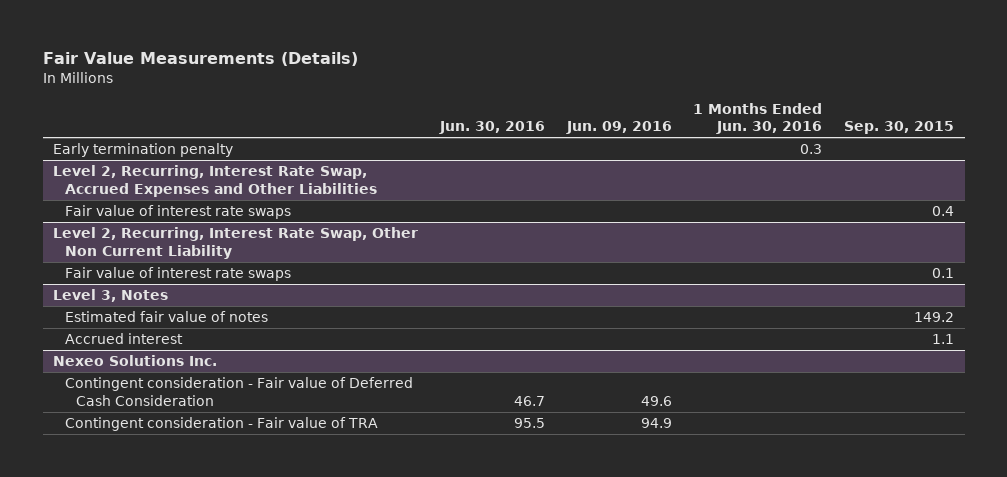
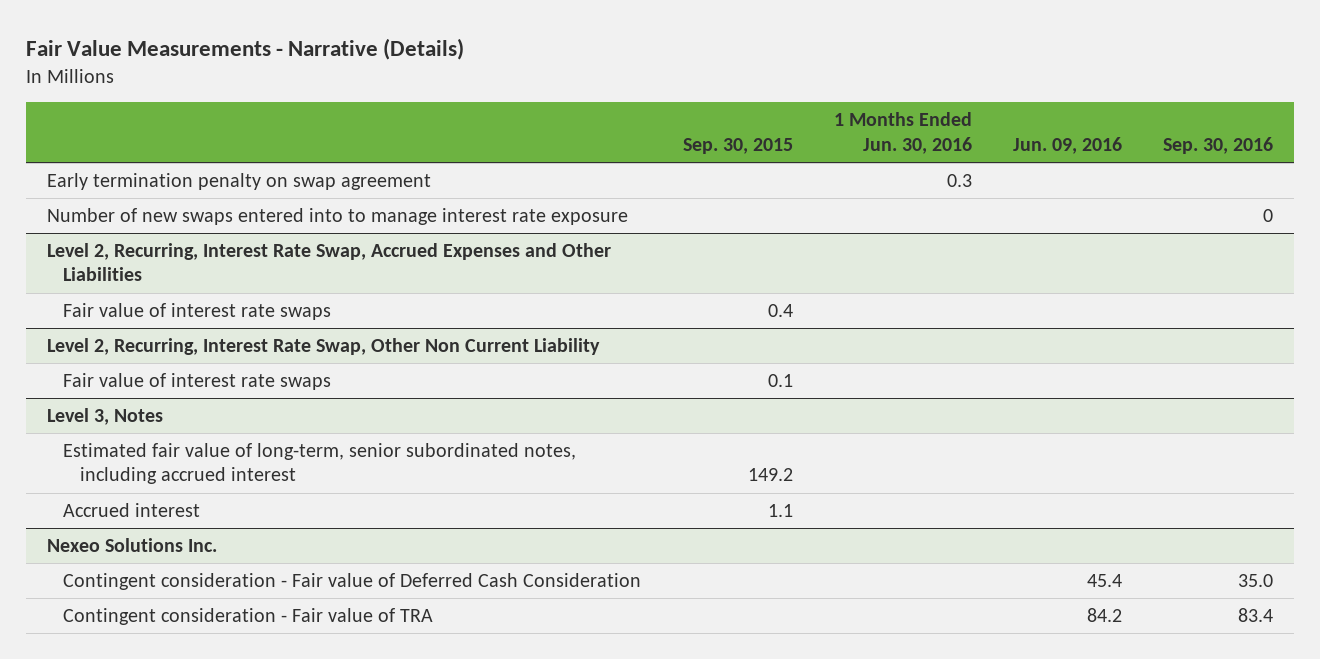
- Fair Value Measurements (Details)
+ Fair Value Measurements - Narrative (Details)
- | Jun. 30, 2016 | Jun. 09, 2016 | 1 Months Ended Jun. 30, 2016 | Sep. 30, 2015
+ | Sep. 30, 2015 | 1 Months Ended Jun. 30, 2016 | Jun. 09, 2016 | Sep. 30, 2016
- Early termination penalty | | | 0.3 |
+ Early termination penalty on swap agreement | | 0.3 | |
+ Number of new swaps entered into to manage interest rate exposure | | | | 0
@ Level 3, Notes
- Estimated fair value of notes | | | | 149.2
+ Estimated fair value of long-term, senior subordinated notes, including accrued interest | 149.2 | | |
@ Nexeo Solutions Inc.
- Contingent consideration - Fair value of Deferred Cash Consideration | 46.7 | 49.6 | |
- Contingent consideration - Fair value of TRA | 95.5 | 94.9 | |
+ Contingent consideration - Fair value of Deferred Cash Consideration | | | 45.4 | 35.0
+ Contingent consideration - Fair value of TRA | | | 84.2 | 83.4

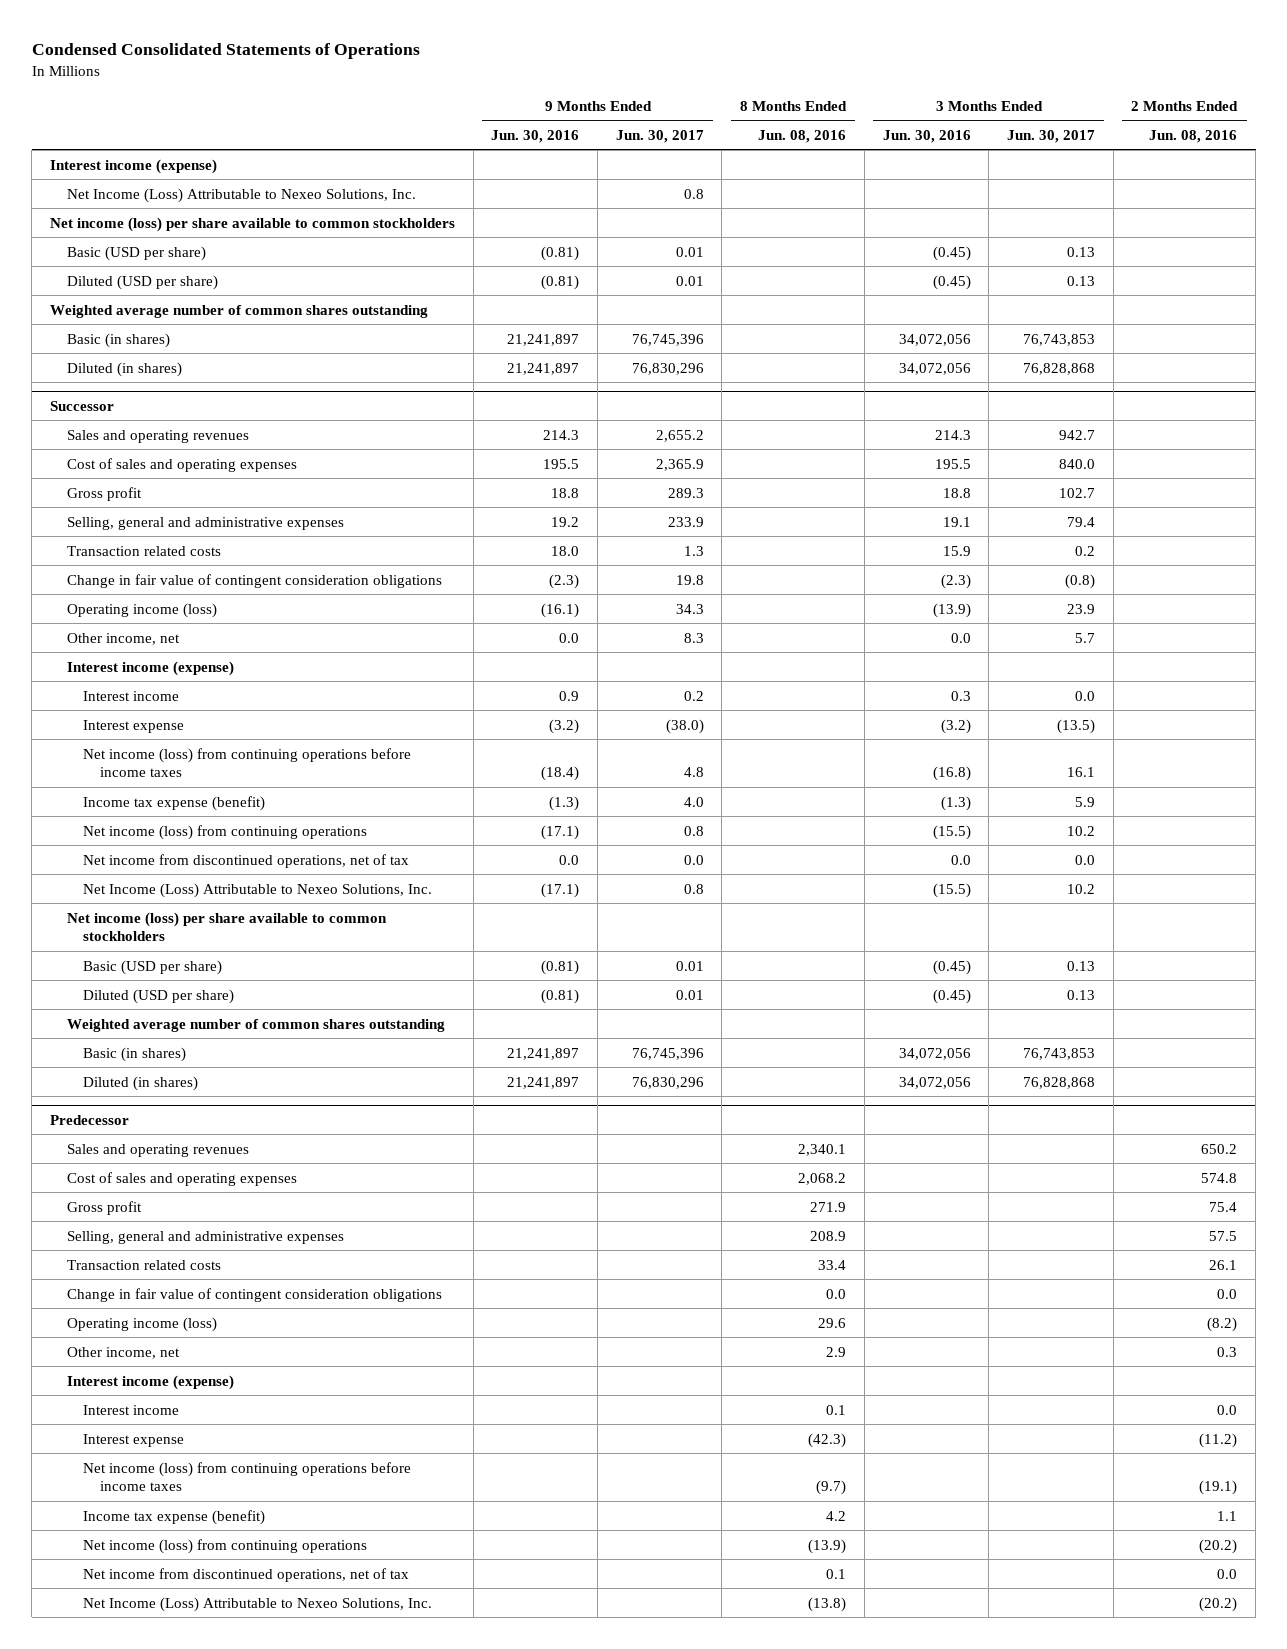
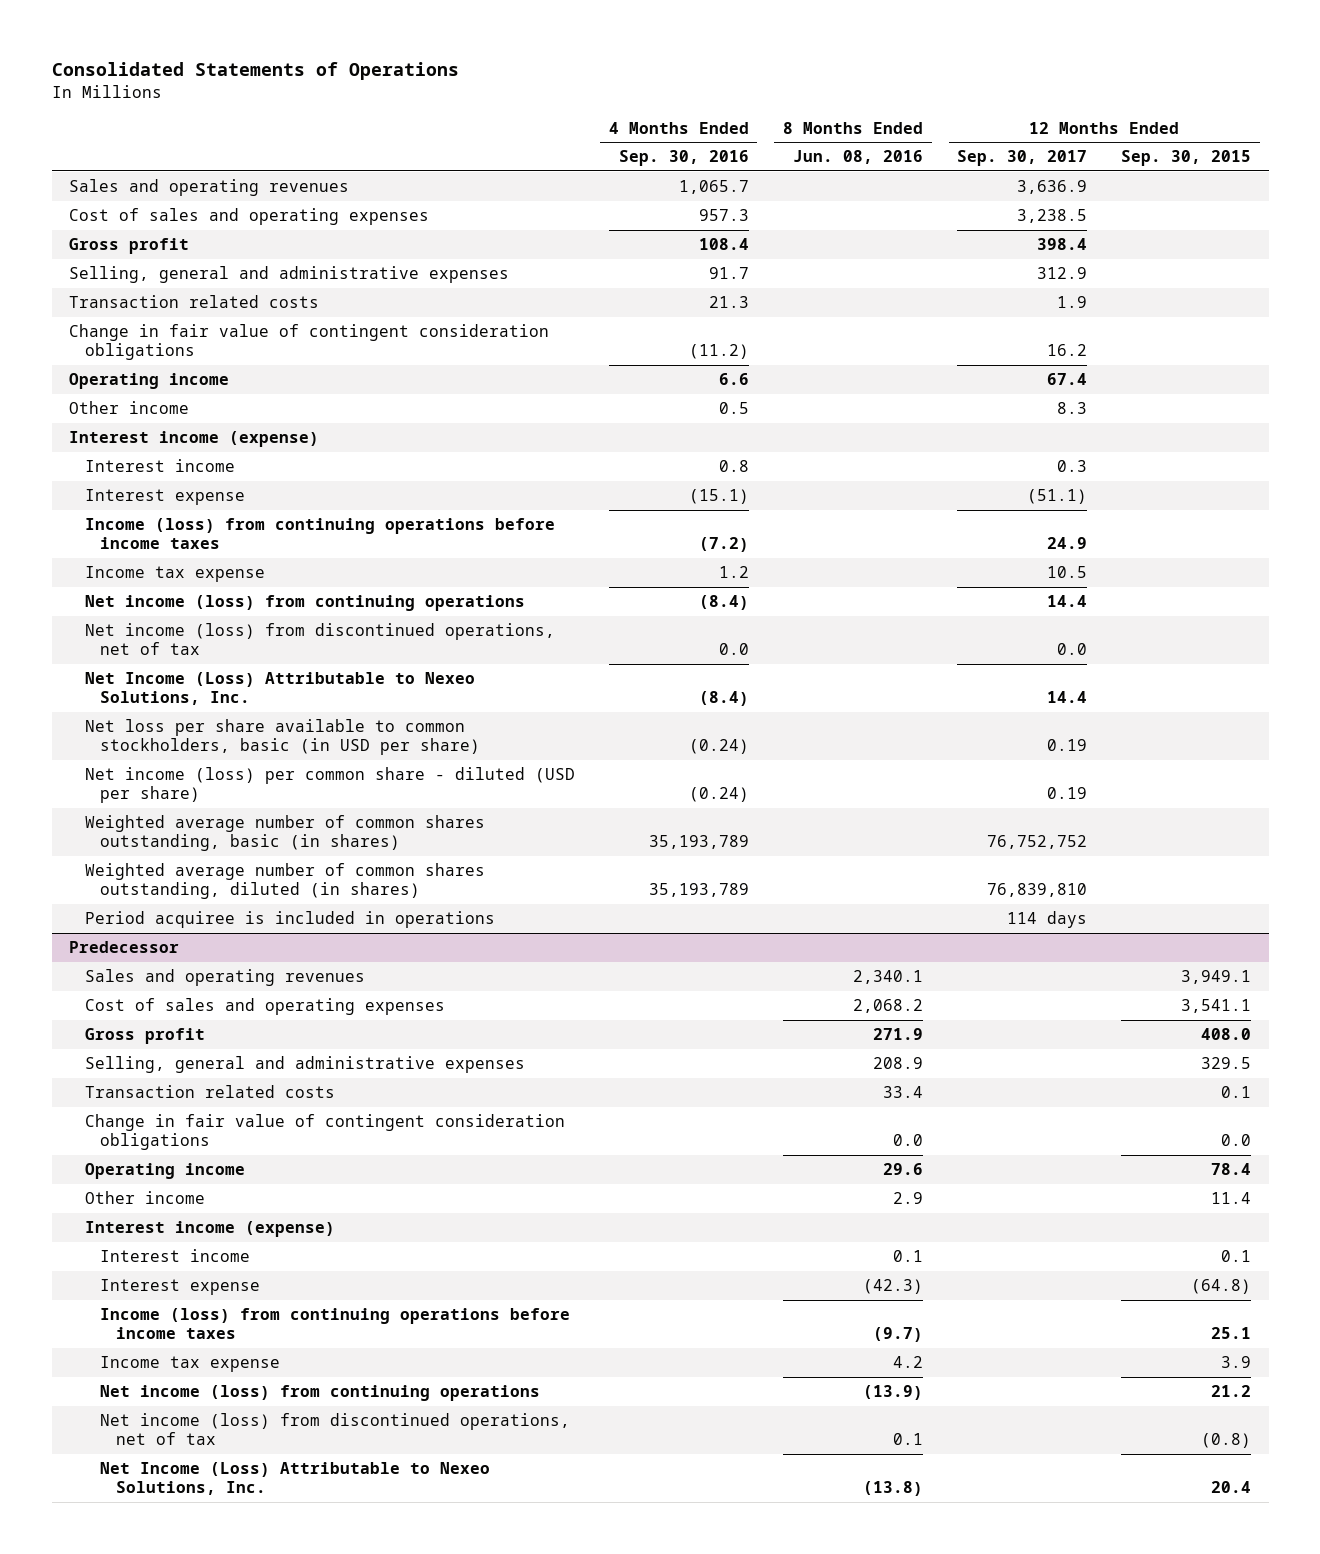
- Condensed Consolidated Statements of Operations
+ Consolidated Statements of Operations
- | 9 Months Ended Jun. 30, 2016 | 9 Months Ended Jun. 30, 2017 | 8 Months Ended Jun. 08, 2016 | 3 Months Ended Jun. 30, 2016 | 3 Months Ended Jun. 30, 2017 | 2 Months Ended Jun. 08, 2016
+ | 4 Months Ended Sep. 30, 2016 | 8 Months Ended Jun. 08, 2016 | 12 Months Ended Sep. 30, 2017 | 12 Months Ended Sep. 30, 2015
+ Sales and operating revenues | 1,065.7 | | 3,636.9 |
+ Cost of sales and operating expenses | 957.3 | | 3,238.5 |
+ Gross profit | 108.4 | | 398.4 |
+ Selling, general and administrative expenses | 91.7 | | 312.9 |
+ Transaction related costs | 21.3 | | 1.9 |
+ Change in fair value of contingent consideration obligations | (11.2) | | 16.2 |
+ Operating income | 6.6 | | 67.4 |
+ Other income | 0.5 | | 8.3 |
+ Interest income | 0.8 | | 0.3 |
+ Interest expense | (15.1) | | (51.1) |
+ Income (loss) from continuing operations before income taxes | (7.2) | | 24.9 |
+ Income tax expense | 1.2 | | 10.5 |
+ Net income (loss) from continuing operations | (8.4) | | 14.4 |
+ Net income (loss) from discontinued operations, net of tax | 0.0 | | 0.0 |
- Net income (loss) per share available to common stockholders
- Basic (USD per share) | (0.81) | 0.01 | | (0.45) | 0.13 |
- Diluted (USD per share) | (0.81) | 0.01 | | (0.45) | 0.13 |
- Weighted average number of common shares outstanding
- Basic (in shares) | 21,241,897 | 76,745,396 | | 34,072,056 | 76,743,853 |
- Diluted (in shares) | 21,241,897 | 76,830,296 | | 34,072,056 | 76,828,868 |
- Successor
- Sales and operating revenues | 214.3 | 2,655.2 | | 214.3 | 942.7 |
- Cost of sales and operating expenses | 195.5 | 2,365.9 | | 195.5 | 840.0 |
- Gross profit | 18.8 | 289.3 | | 18.8 | 102.7 |
- Selling, general and administrative expenses | 19.2 | 233.9 | | 19.1 | 79.4 |
- Transaction related costs | 18.0 | 1.3 | | 15.9 | 0.2 |
- Change in fair value of contingent consideration obligations | (2.3) | 19.8 | | (2.3) | (0.8) |
- Operating income (loss) | (16.1) | 34.3 | | (13.9) | 23.9 |
- Other income, net | 0.0 | 8.3 | | 0.0 | 5.7 |
- Interest income (expense)
- Interest income | 0.9 | 0.2 | | 0.3 | 0.0 |
- Interest expense | (3.2) | (38.0) | | (3.2) | (13.5) |
- Net income (loss) from continuing operations before income taxes | (18.4) | 4.8 | | (16.8) | 16.1 |
- Income tax expense (benefit) | (1.3) | 4.0 | | (1.3) | 5.9 |
- Net income (loss) from continuing operations | (17.1) | 0.8 | | (15.5) | 10.2 |
- Net income from discontinued operations, net of tax | 0.0 | 0.0 | | 0.0 | 0.0 |
- Net Income (Loss) Attributable to Nexeo Solutions, Inc. | (17.1) | 0.8 | | (15.5) | 10.2 |
- Net income (loss) per share available to common stockholders
- Basic (USD per share) | (0.81) | 0.01 | | (0.45) | 0.13 |
- Diluted (USD per share) | (0.81) | 0.01 | | (0.45) | 0.13 |
- Weighted average number of common shares outstanding
- Basic (in shares) | 21,241,897 | 76,745,396 | | 34,072,056 | 76,743,853 |
- Diluted (in shares) | 21,241,897 | 76,830,296 | | 34,072,056 | 76,828,868 |
+ Net loss per share available to common stockholders, basic (in USD per share) | (0.24) | | 0.19 |
+ Net income (loss) per common share - diluted (USD per share) | (0.24) | | 0.19 |
+ Weighted average number of common shares outstanding, basic (in shares) | 35,193,789 | | 76,752,752 |
+ Weighted average number of common shares outstanding, diluted (in shares) | 35,193,789 | | 76,839,810 |
+ Period acquiree is included in operations | | | 114 days |
@ Predecessor
- Operating income (loss) | | | 29.6 | | | (8.2)
- Other income, net | | | 2.9 | | | 0.3
+ Operating income | | 29.6 | | 78.4
+ Other income | | 2.9 | | 11.4
- Net income (loss) from continuing operations before income taxes | | | (9.7) | | | (19.1)
- Income tax expense (benefit) | | | 4.2 | | | 1.1
+ Income (loss) from continuing operations before income taxes | | (9.7) | | 25.1
+ Income tax expense | | 4.2 | | 3.9
- Net income from discontinued operations, net of tax | | | 0.1 | | | 0.0
+ Net income (loss) from discontinued operations, net of tax | | 0.1 | | (0.8)

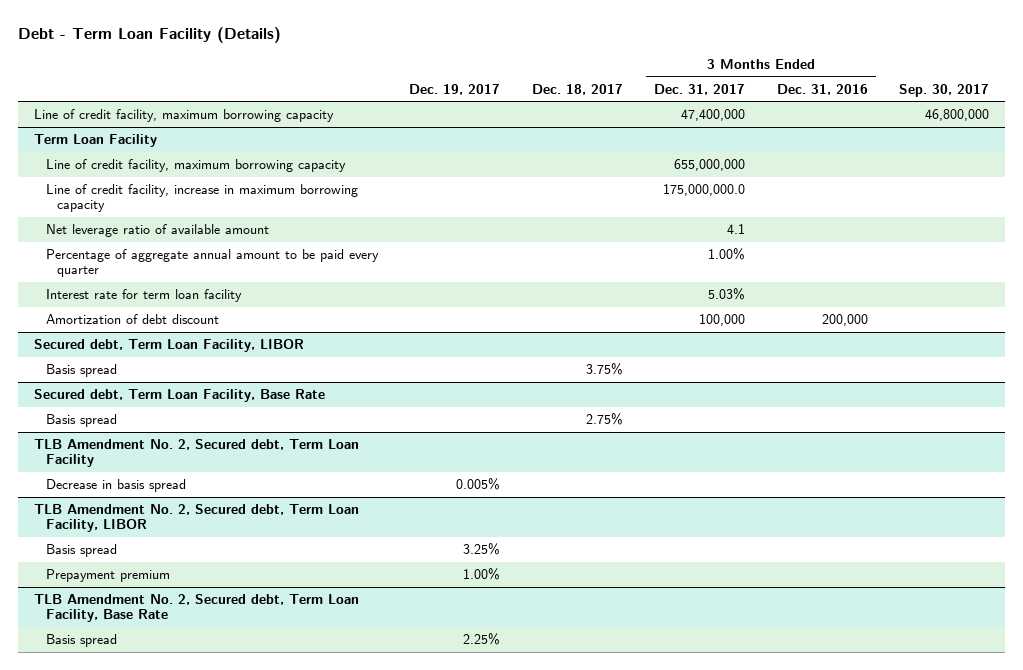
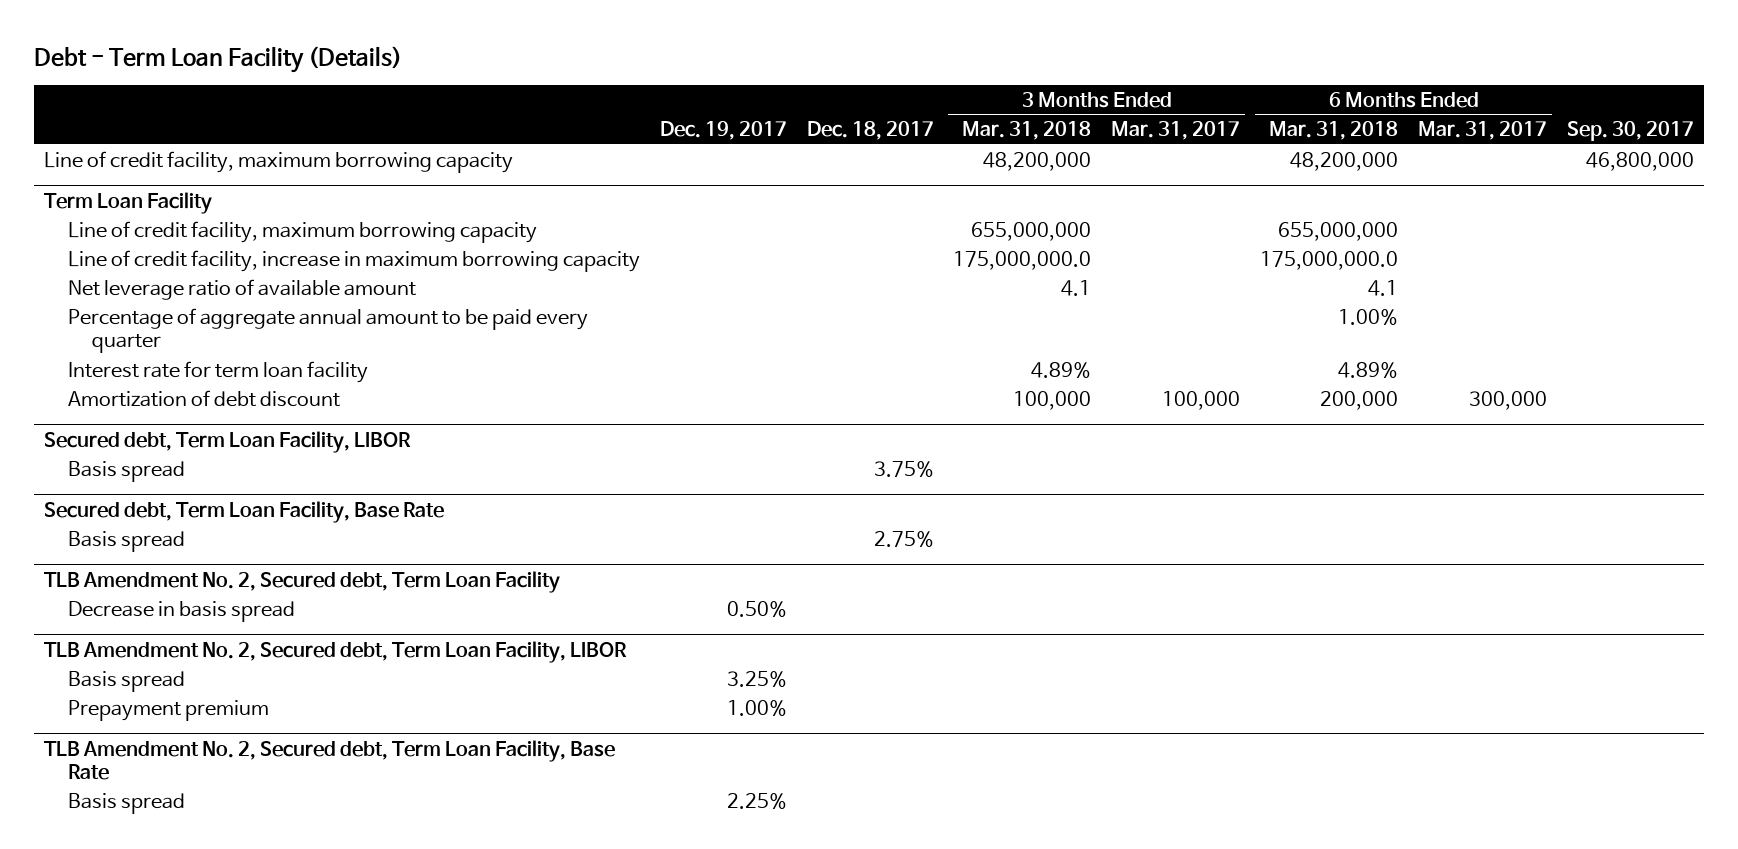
- | Dec. 19, 2017 | Dec. 18, 2017 | 3 Months Ended Dec. 31, 2017 | 3 Months Ended Dec. 31, 2016 | Sep. 30, 2017
+ | Dec. 19, 2017 | Dec. 18, 2017 | 3 Months Ended Mar. 31, 2018 | 3 Months Ended Mar. 31, 2017 | 6 Months Ended Mar. 31, 2018 | 6 Months Ended Mar. 31, 2017 | Sep. 30, 2017
@ TLB Amendment No. 2, Secured debt, Term Loan Facility
- Decrease in basis spread | 0.005% | | | |
+ Decrease in basis spread | 0.50% | | | | | |

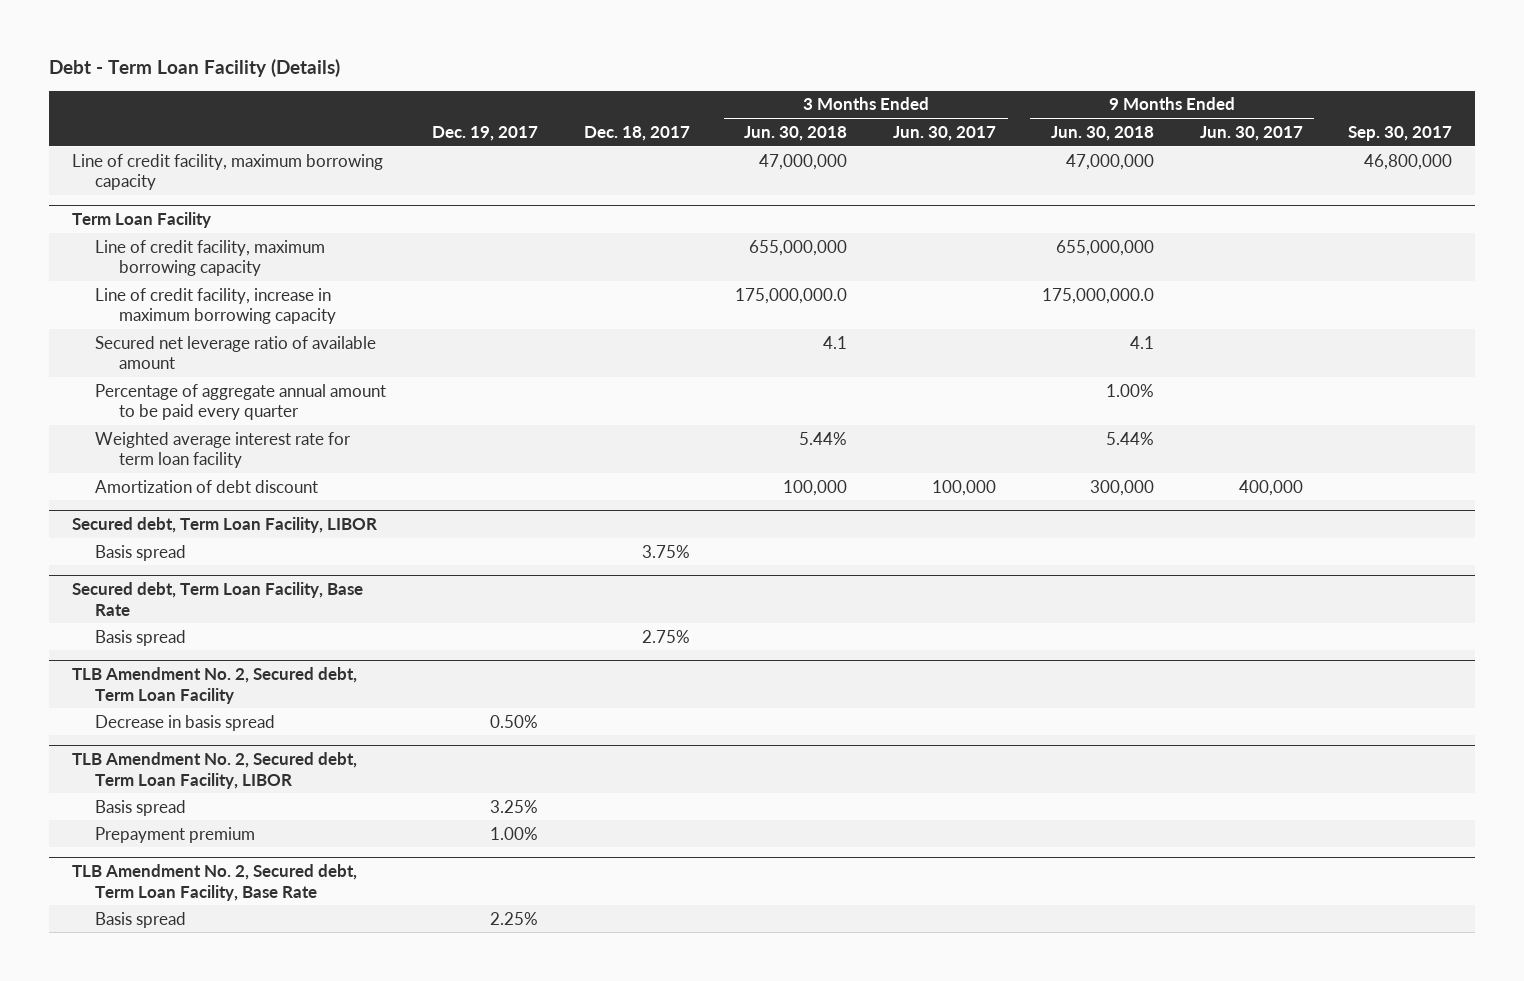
- | Dec. 19, 2017 | Dec. 18, 2017 | 3 Months Ended Mar. 31, 2018 | 3 Months Ended Mar. 31, 2017 | 6 Months Ended Mar. 31, 2018 | 6 Months Ended Mar. 31, 2017 | Sep. 30, 2017
+ | Dec. 19, 2017 | Dec. 18, 2017 | 3 Months Ended Jun. 30, 2018 | 3 Months Ended Jun. 30, 2017 | 9 Months Ended Jun. 30, 2018 | 9 Months Ended Jun. 30, 2017 | Sep. 30, 2017
@ Term Loan Facility
- Net leverage ratio of available amount | | | 4.1 | | 4.1 | |
+ Secured net leverage ratio of available amount | | | 4.1 | | 4.1 | |
- Interest rate for term loan facility | | | 4.89% | | 4.89% | |
+ Weighted average interest rate for term loan facility | | | 5.44% | | 5.44% | |

